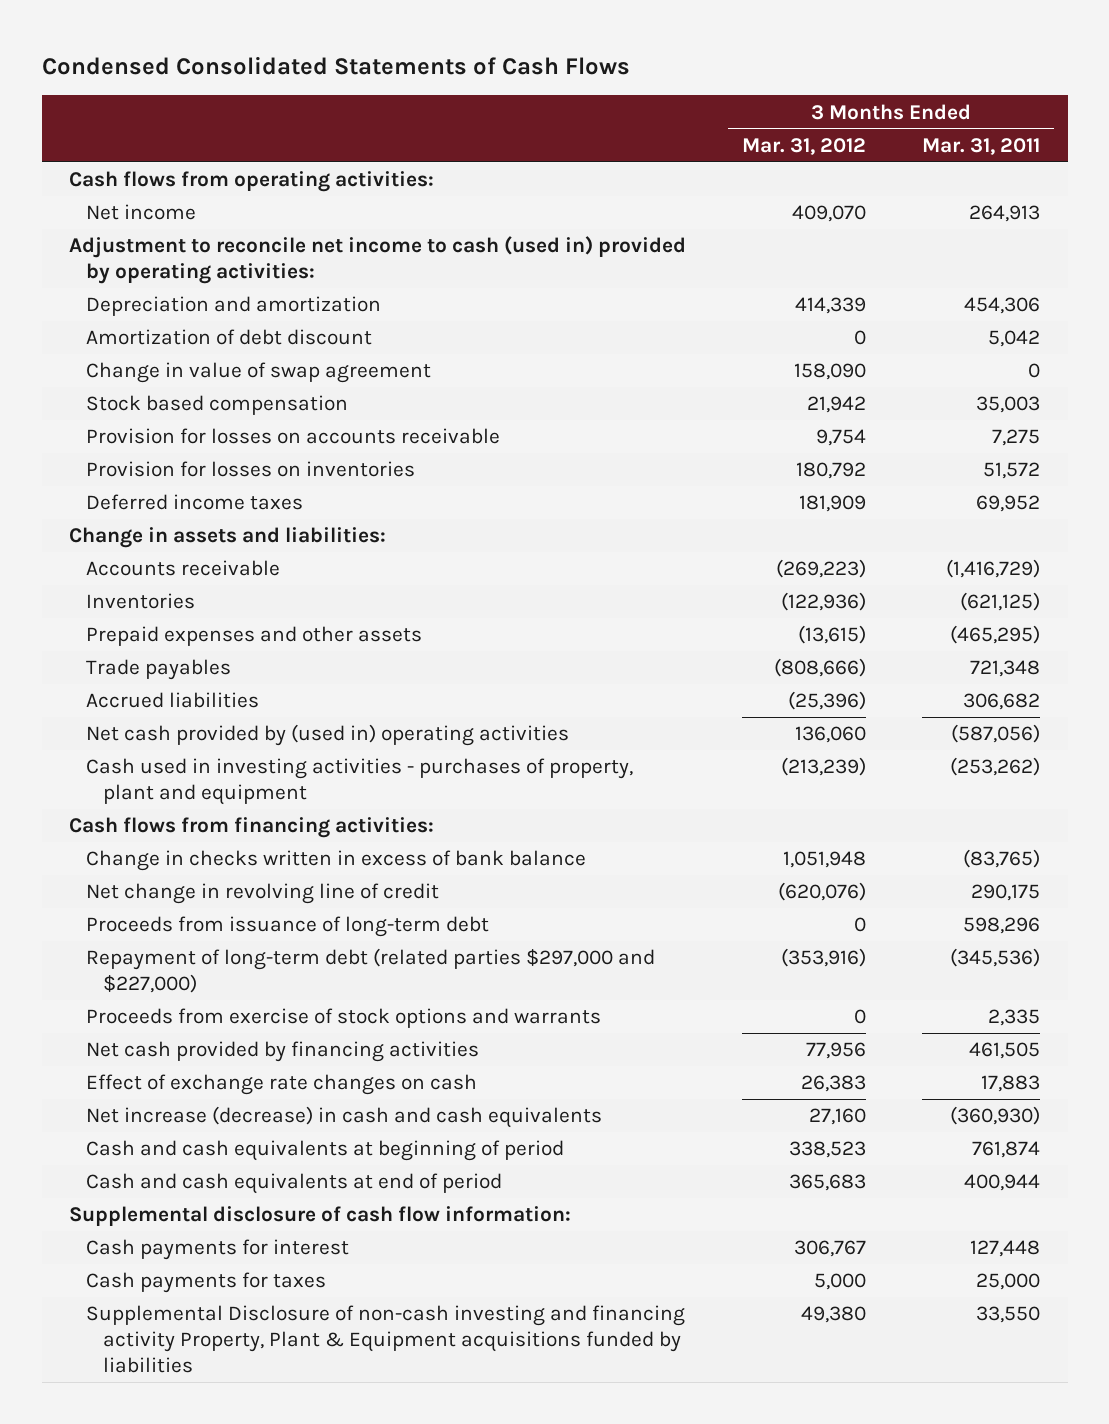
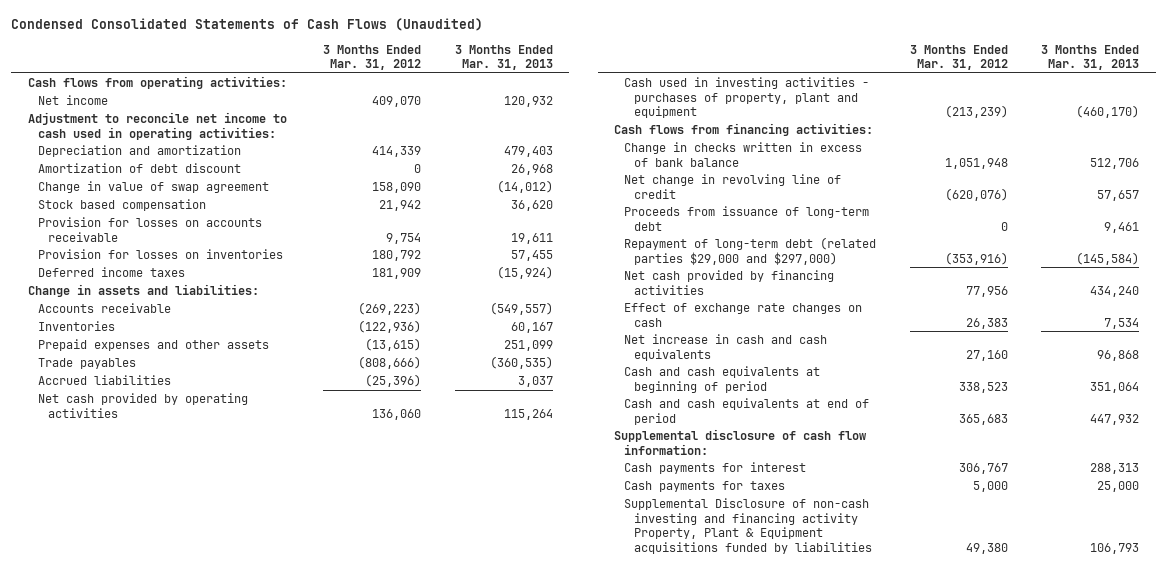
- Condensed Consolidated Statements of Cash Flows
+ Condensed Consolidated Statements of Cash Flows (Unaudited)
- | 3 Months Ended Mar. 31, 2012 | 3 Months Ended Mar. 31, 2011
+ | 3 Months Ended Mar. 31, 2012 | 3 Months Ended Mar. 31, 2013
- Adjustment to reconcile net income to cash (used in) provided by operating activities:
+ Adjustment to reconcile net income to cash used in operating activities:
- Net cash provided by (used in) operating activities | 136,060 | (587,056)
+ Net cash provided by operating activities | 136,060 | 115,264
- Repayment of long-term debt (related parties $297,000 and $227,000) | (353,916) | (345,536)
- Proceeds from exercise of stock options and warrants | 0 | 2,335
+ Repayment of long-term debt (related parties $29,000 and $297,000) | (353,916) | (145,584)
- Net increase (decrease) in cash and cash equivalents | 27,160 | (360,930)
+ Net increase in cash and cash equivalents | 27,160 | 96,868

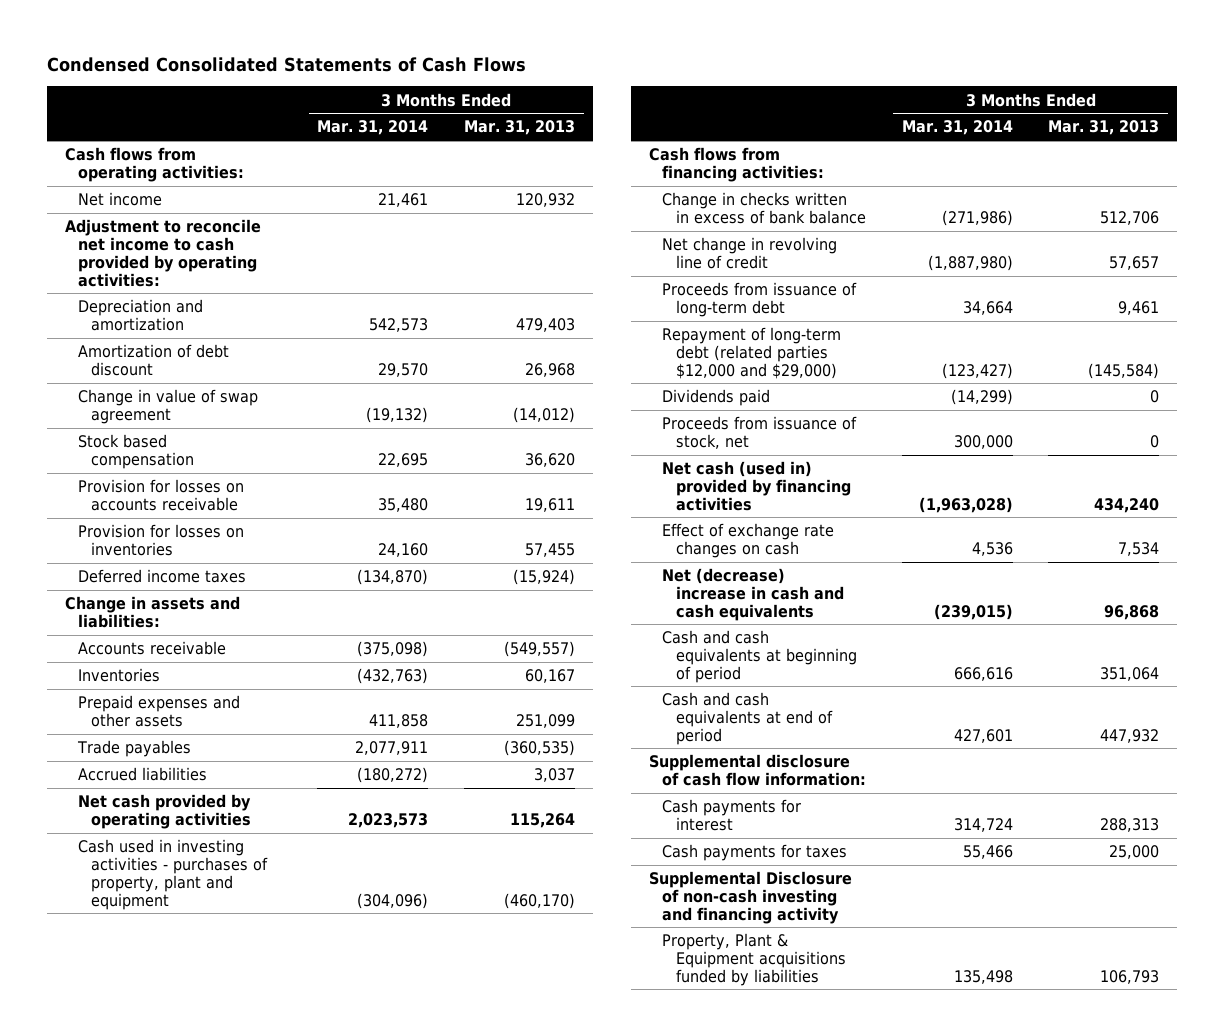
- Condensed Consolidated Statements of Cash Flows (Unaudited)
+ Condensed Consolidated Statements of Cash Flows
- | 3 Months Ended Mar. 31, 2012 | 3 Months Ended Mar. 31, 2013
+ | 3 Months Ended Mar. 31, 2014 | 3 Months Ended Mar. 31, 2013
- Adjustment to reconcile net income to cash used in operating activities:
+ Adjustment to reconcile net income to cash provided by operating activities:
- Repayment of long-term debt (related parties $29,000 and $297,000) | (353,916) | (145,584)
- Net cash provided by financing activities | 77,956 | 434,240
+ Repayment of long-term debt (related parties $12,000 and $29,000) | (123,427) | (145,584)
+ Dividends paid | (14,299) | 0
+ Proceeds from issuance of stock, net | 300,000 | 0
+ Net cash (used in) provided by financing activities | (1,963,028) | 434,240
- Net increase in cash and cash equivalents | 27,160 | 96,868
+ Net (decrease) increase in cash and cash equivalents | (239,015) | 96,868
- Supplemental Disclosure of non-cash investing and financing activity Property, Plant & Equipment acquisitions funded by liabilities | 49,380 | 106,793
+ Supplemental Disclosure of non-cash investing and financing activity
+ Property, Plant & Equipment acquisitions funded by liabilities | 135,498 | 106,793

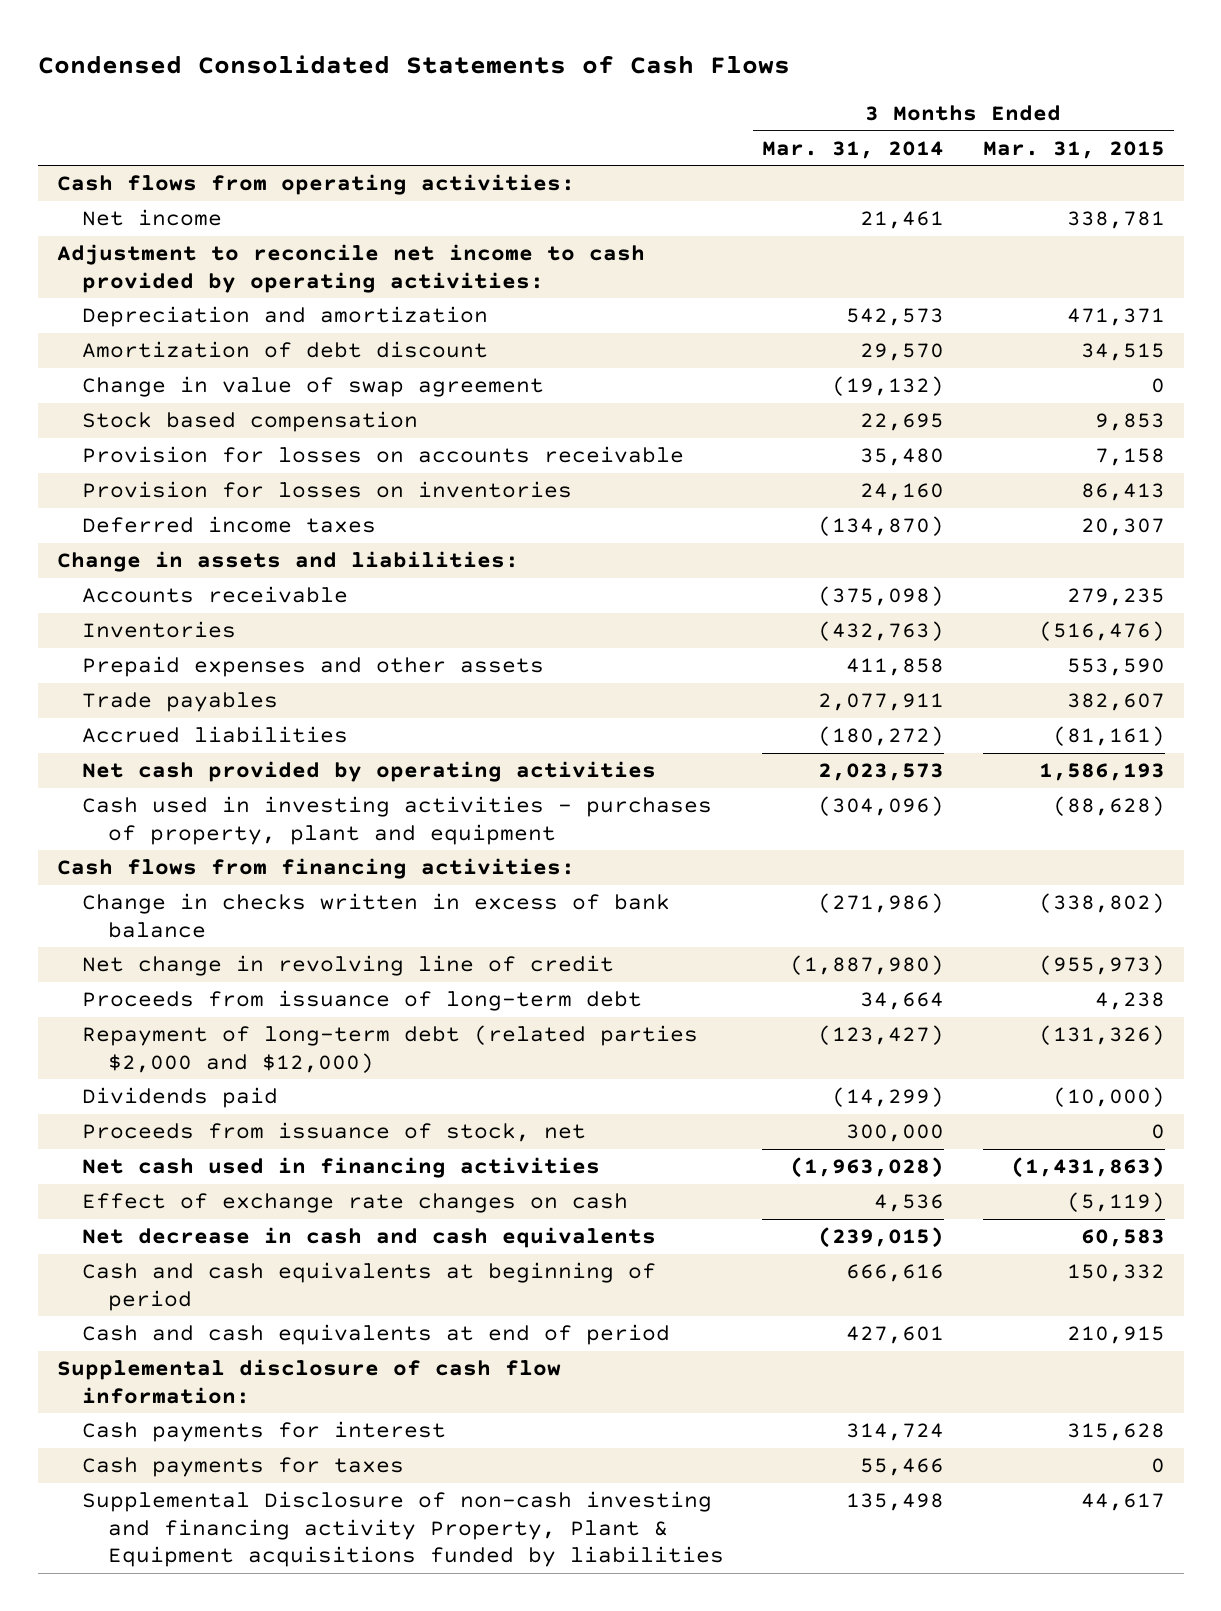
- | 3 Months Ended Mar. 31, 2014 | 3 Months Ended Mar. 31, 2013
+ | 3 Months Ended Mar. 31, 2014 | 3 Months Ended Mar. 31, 2015
- Repayment of long-term debt (related parties $12,000 and $29,000) | (123,427) | (145,584)
+ Repayment of long-term debt (related parties $2,000 and $12,000) | (123,427) | (131,326)
- Net cash (used in) provided by financing activities | (1,963,028) | 434,240
+ Net cash used in financing activities | (1,963,028) | (1,431,863)
- Net (decrease) increase in cash and cash equivalents | (239,015) | 96,868
+ Net decrease in cash and cash equivalents | (239,015) | 60,583
- Supplemental Disclosure of non-cash investing and financing activity
- Property, Plant & Equipment acquisitions funded by liabilities | 135,498 | 106,793
+ Supplemental Disclosure of non-cash investing and financing activity Property, Plant & Equipment acquisitions funded by liabilities | 135,498 | 44,617

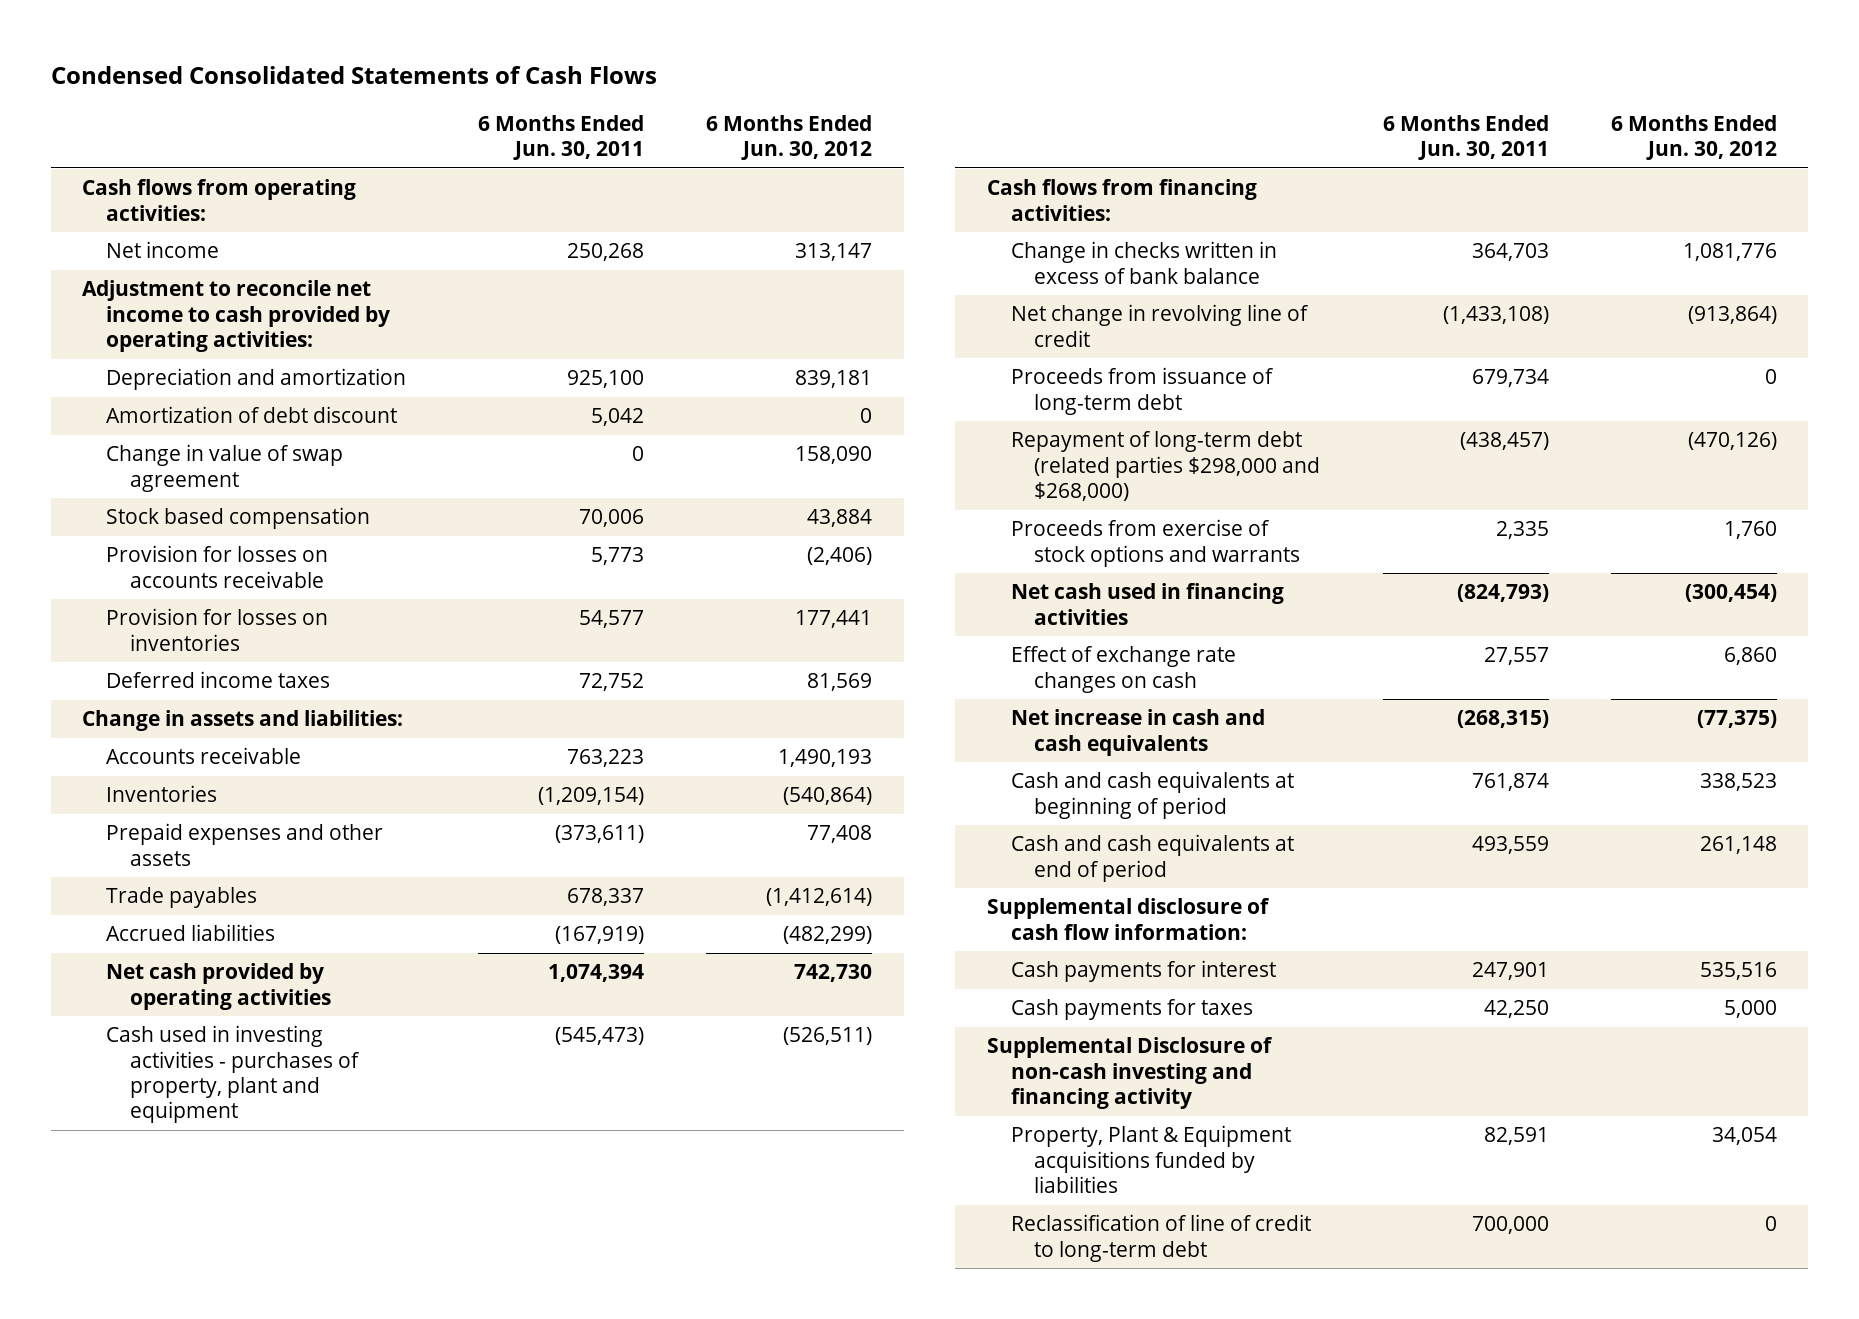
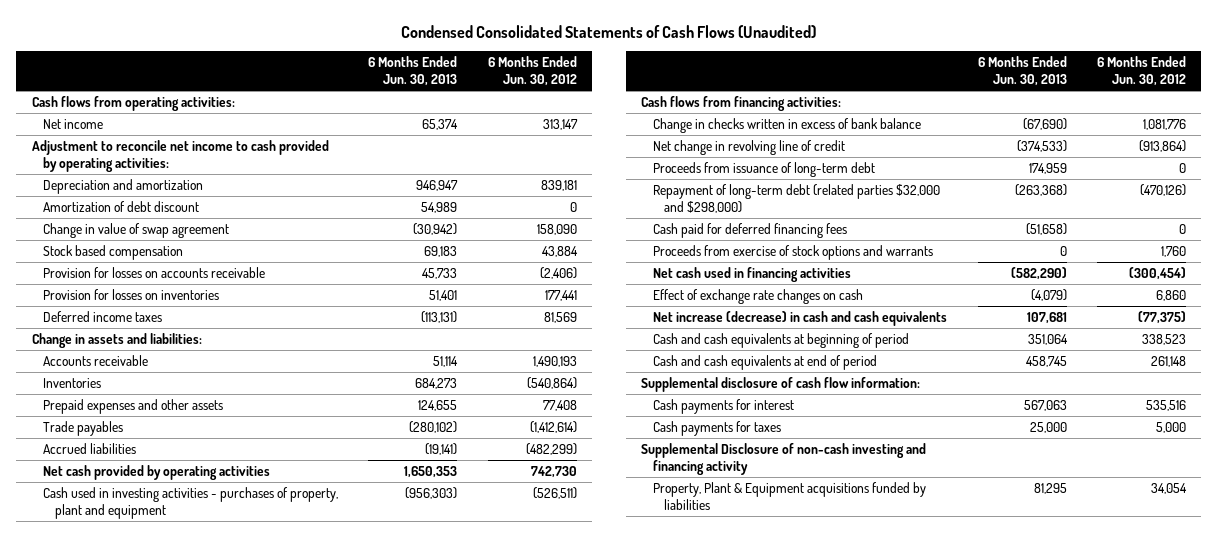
- Condensed Consolidated Statements of Cash Flows
+ Condensed Consolidated Statements of Cash Flows (Unaudited)
- | 6 Months Ended Jun. 30, 2011 | 6 Months Ended Jun. 30, 2012
+ | 6 Months Ended Jun. 30, 2013 | 6 Months Ended Jun. 30, 2012
- Repayment of long-term debt (related parties $298,000 and $268,000) | (438,457) | (470,126)
+ Repayment of long-term debt (related parties $32,000 and $298,000) | (263,368) | (470,126)
+ Cash paid for deferred financing fees | (51,658) | 0
- Net increase in cash and cash equivalents | (268,315) | (77,375)
+ Net increase (decrease) in cash and cash equivalents | 107,681 | (77,375)
- Reclassification of line of credit to long-term debt | 700,000 | 0

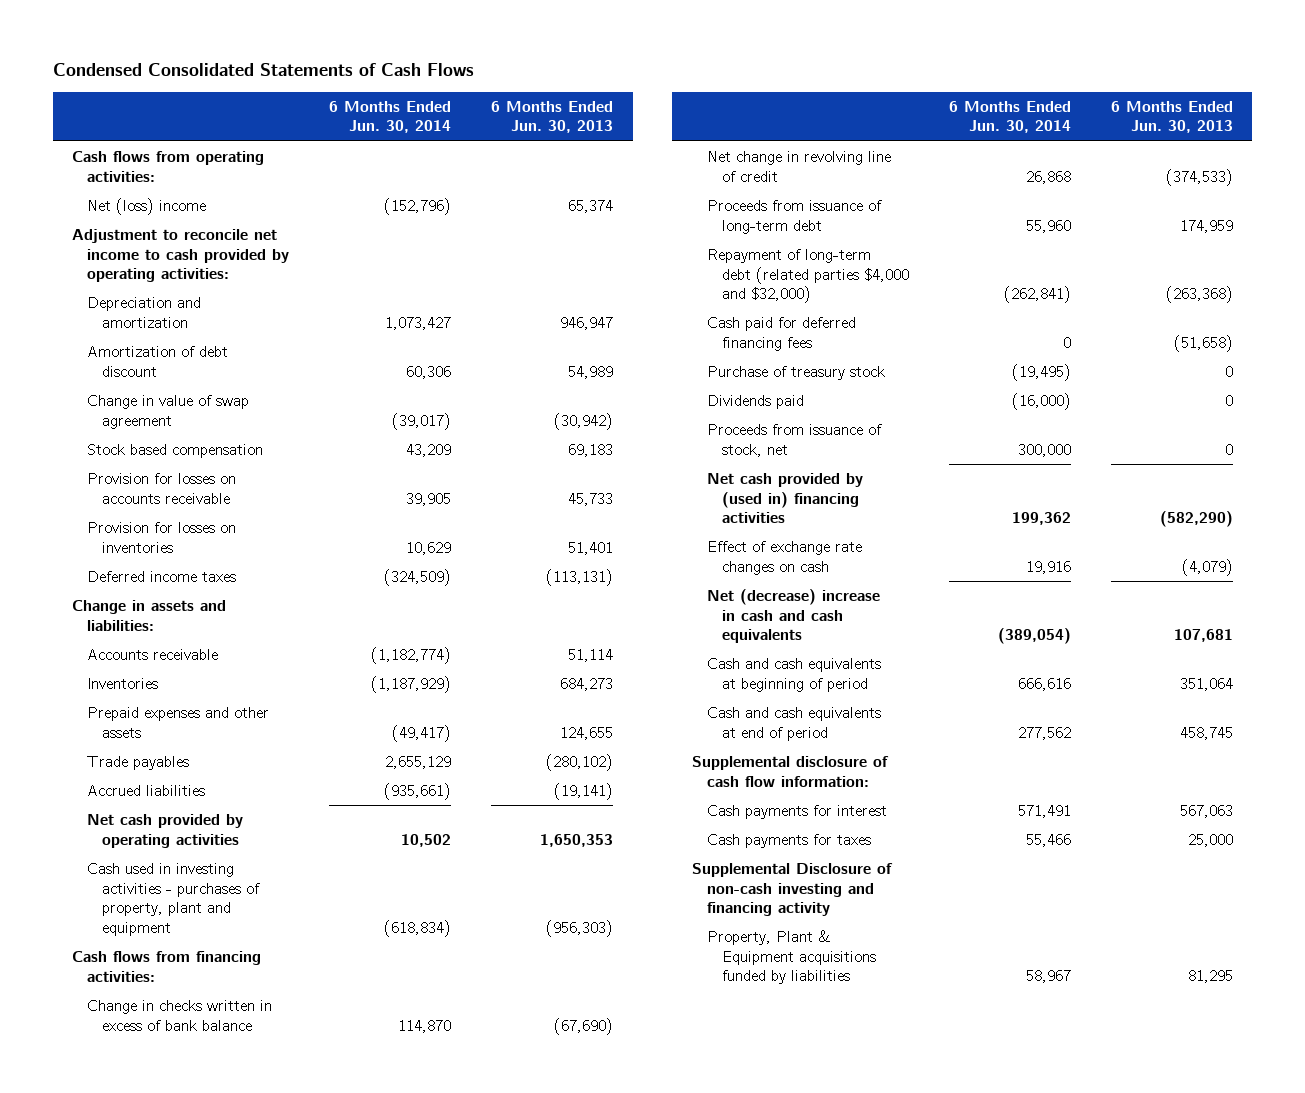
- Condensed Consolidated Statements of Cash Flows (Unaudited)
+ Condensed Consolidated Statements of Cash Flows
- | 6 Months Ended Jun. 30, 2013 | 6 Months Ended Jun. 30, 2012
+ | 6 Months Ended Jun. 30, 2014 | 6 Months Ended Jun. 30, 2013
- Net income | 65,374 | 313,147
+ Net (loss) income | (152,796) | 65,374
- Repayment of long-term debt (related parties $32,000 and $298,000) | (263,368) | (470,126)
+ Repayment of long-term debt (related parties $4,000 and $32,000) | (262,841) | (263,368)
- Proceeds from exercise of stock options and warrants | 0 | 1,760
- Net cash used in financing activities | (582,290) | (300,454)
+ Purchase of treasury stock | (19,495) | 0
+ Dividends paid | (16,000) | 0
+ Proceeds from issuance of stock, net | 300,000 | 0
+ Net cash provided by (used in) financing activities | 199,362 | (582,290)
- Net increase (decrease) in cash and cash equivalents | 107,681 | (77,375)
+ Net (decrease) increase in cash and cash equivalents | (389,054) | 107,681

